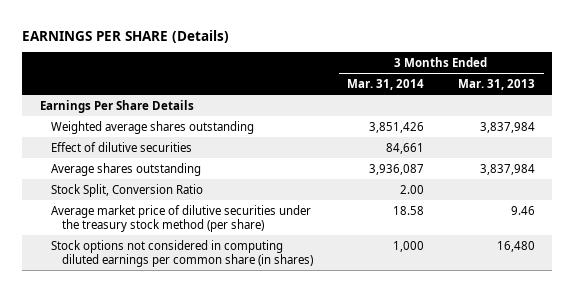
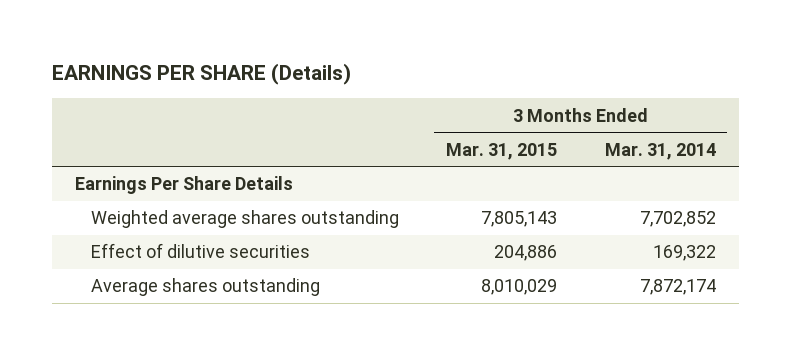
- | 3 Months Ended Mar. 31, 2014 | 3 Months Ended Mar. 31, 2013
+ | 3 Months Ended Mar. 31, 2015 | 3 Months Ended Mar. 31, 2014
- Weighted average shares outstanding | 3,851,426 | 3,837,984
- Effect of dilutive securities | 84,661 |
- Average shares outstanding | 3,936,087 | 3,837,984
- Stock Split, Conversion Ratio | 2.00 |
- Average market price of dilutive securities under the treasury stock method (per share) | 18.58 | 9.46
- Stock options not considered in computing diluted earnings per common share (in shares) | 1,000 | 16,480
+ Weighted average shares outstanding | 7,805,143 | 7,702,852
+ Effect of dilutive securities | 204,886 | 169,322
+ Average shares outstanding | 8,010,029 | 7,872,174

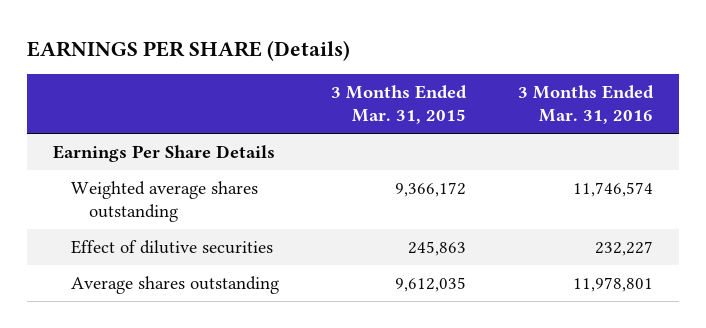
- | 3 Months Ended Mar. 31, 2015 | 3 Months Ended Mar. 31, 2014
+ | 3 Months Ended Mar. 31, 2015 | 3 Months Ended Mar. 31, 2016
- Weighted average shares outstanding | 7,805,143 | 7,702,852
- Effect of dilutive securities | 204,886 | 169,322
- Average shares outstanding | 8,010,029 | 7,872,174
+ Weighted average shares outstanding | 9,366,172 | 11,746,574
+ Effect of dilutive securities | 245,863 | 232,227
+ Average shares outstanding | 9,612,035 | 11,978,801

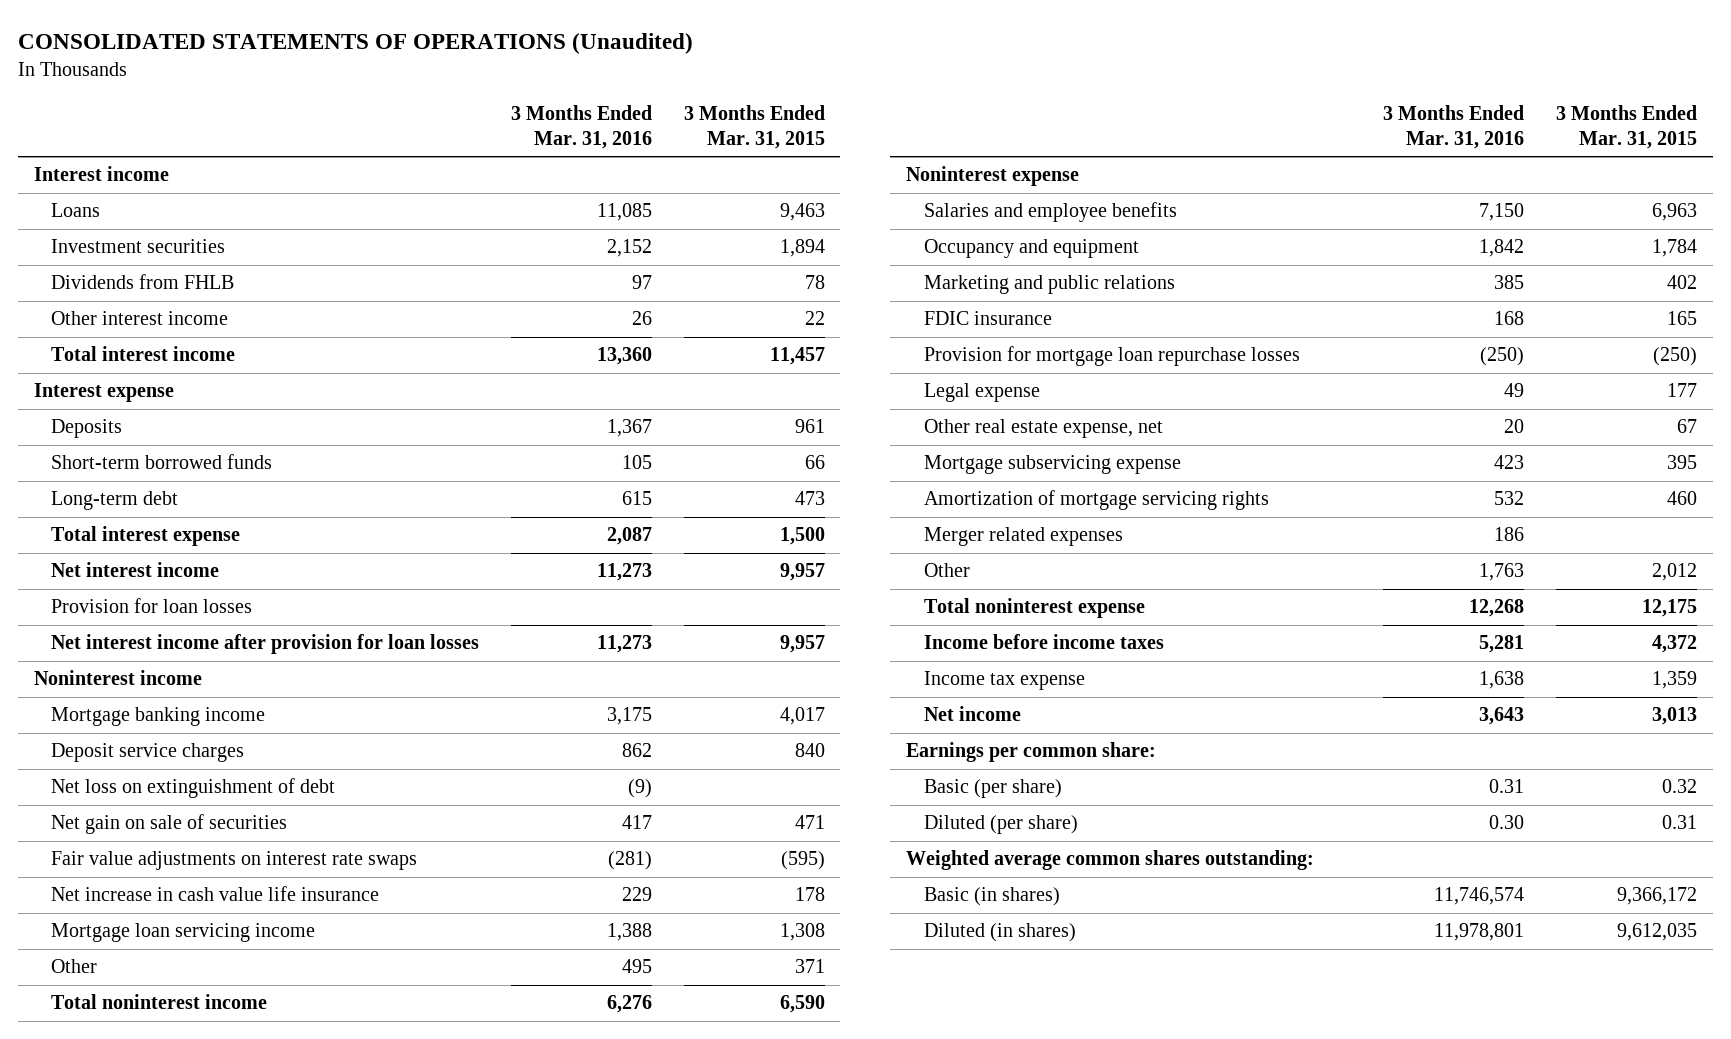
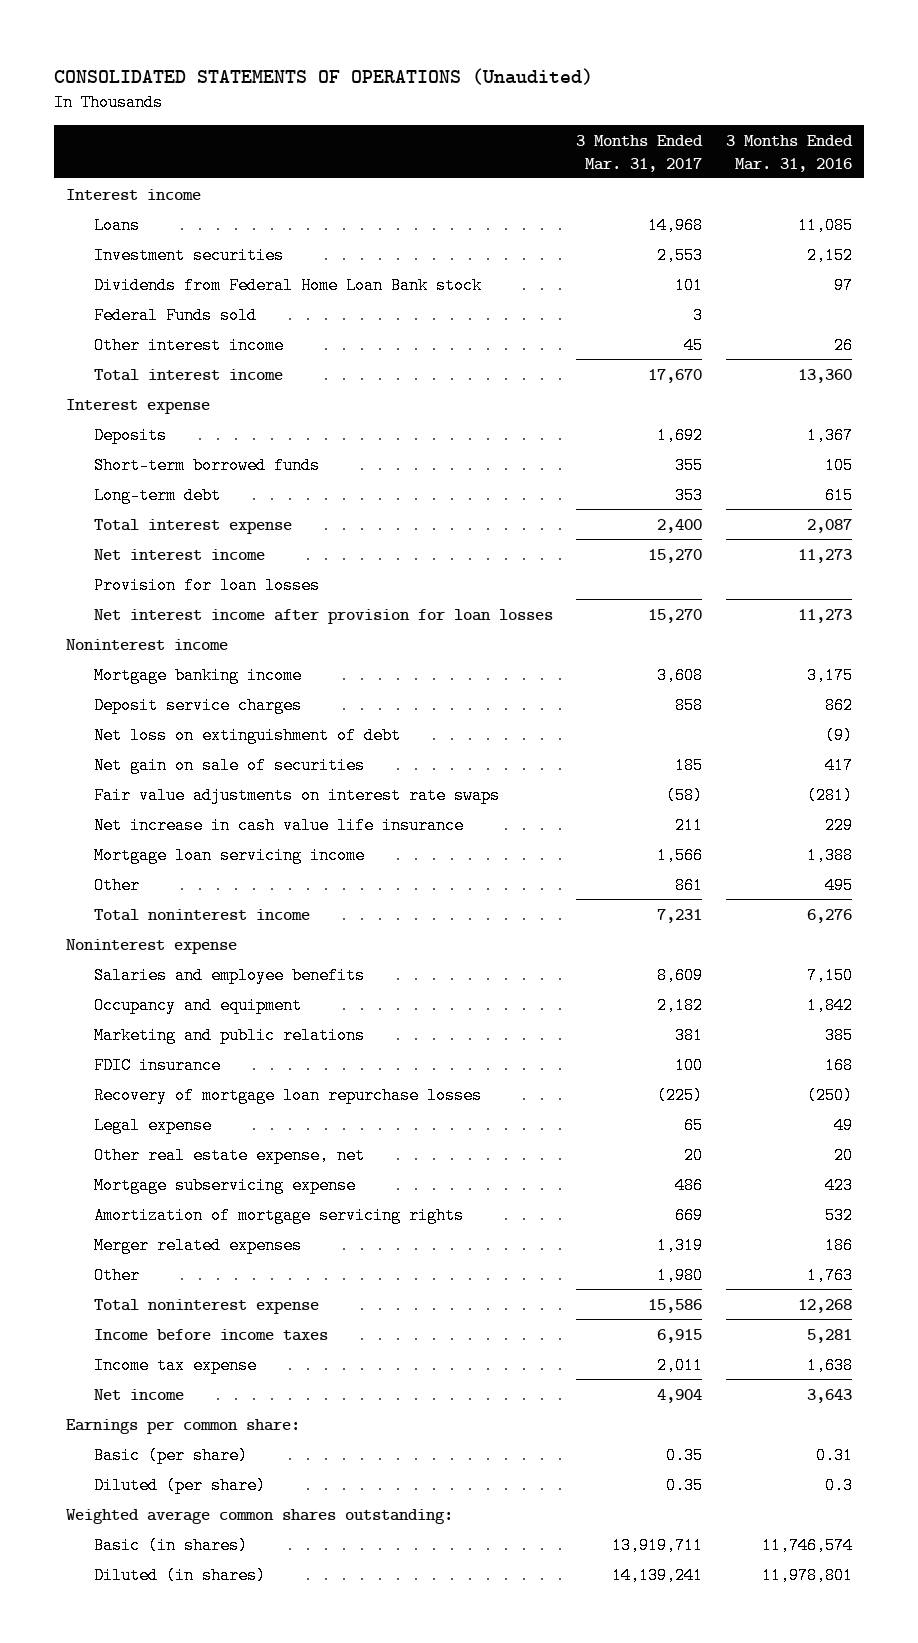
- | 3 Months Ended Mar. 31, 2016 | 3 Months Ended Mar. 31, 2015
+ | 3 Months Ended Mar. 31, 2017 | 3 Months Ended Mar. 31, 2016
- Dividends from FHLB | 97 | 78
+ Dividends from Federal Home Loan Bank stock | 101 | 97
+ Federal Funds sold | 3 |
- Provision for mortgage loan repurchase losses | (250) | (250)
+ Recovery of mortgage loan repurchase losses | (225) | (250)
- Diluted (per share) | 0.30 | 0.31
+ Diluted (per share) | 0.35 | 0.3

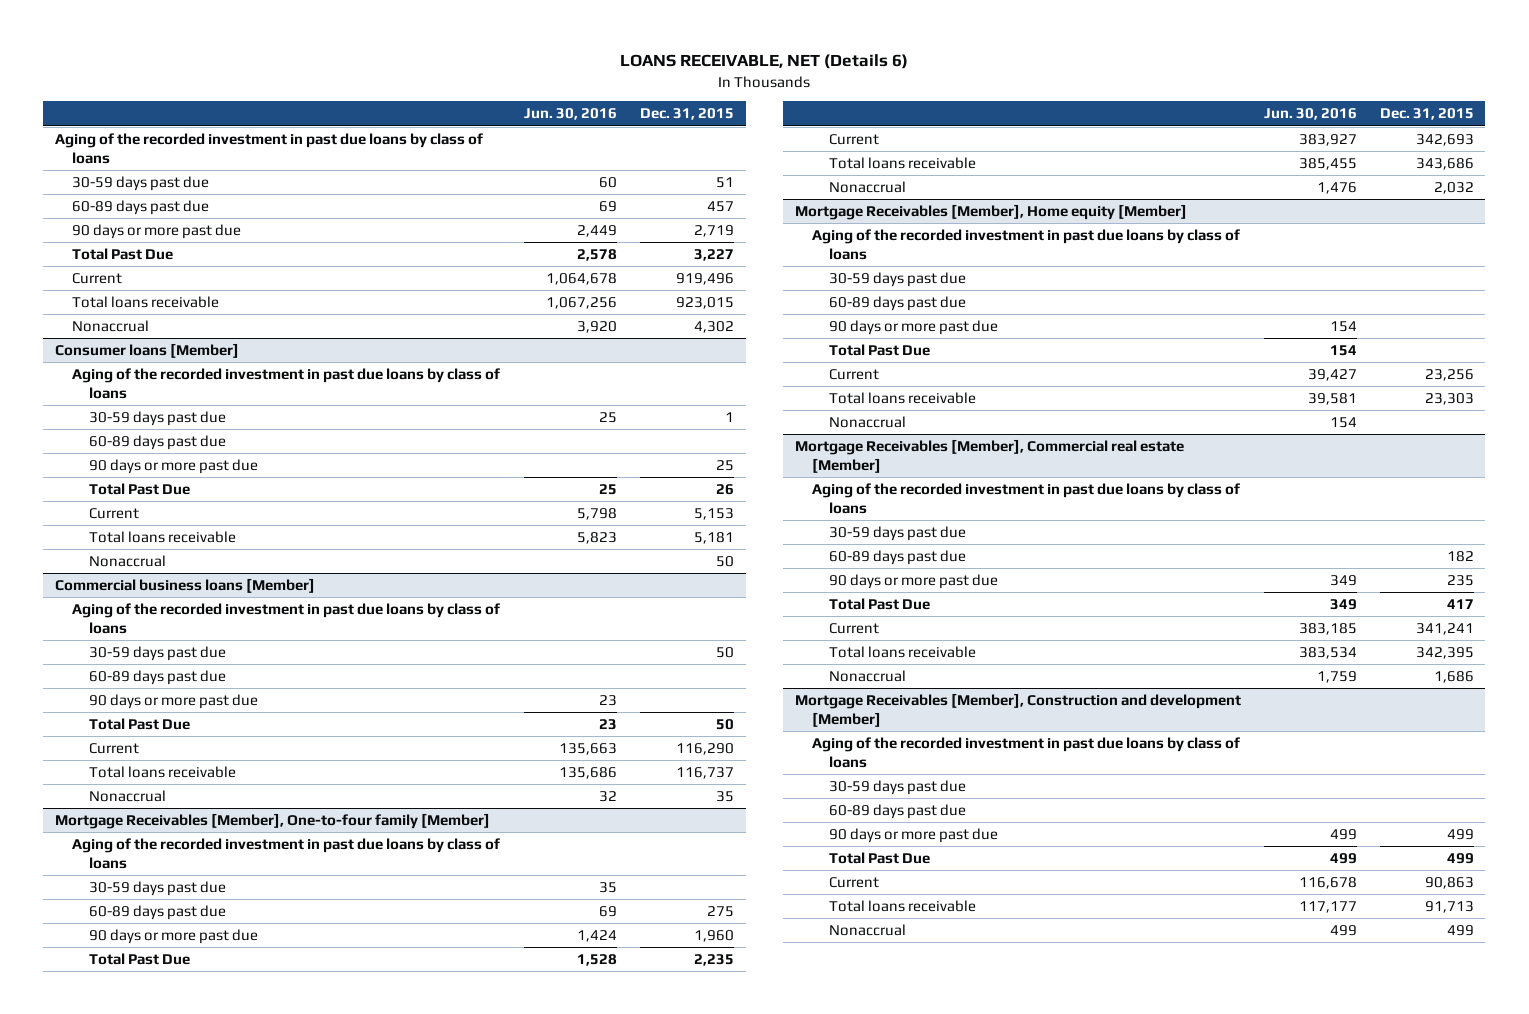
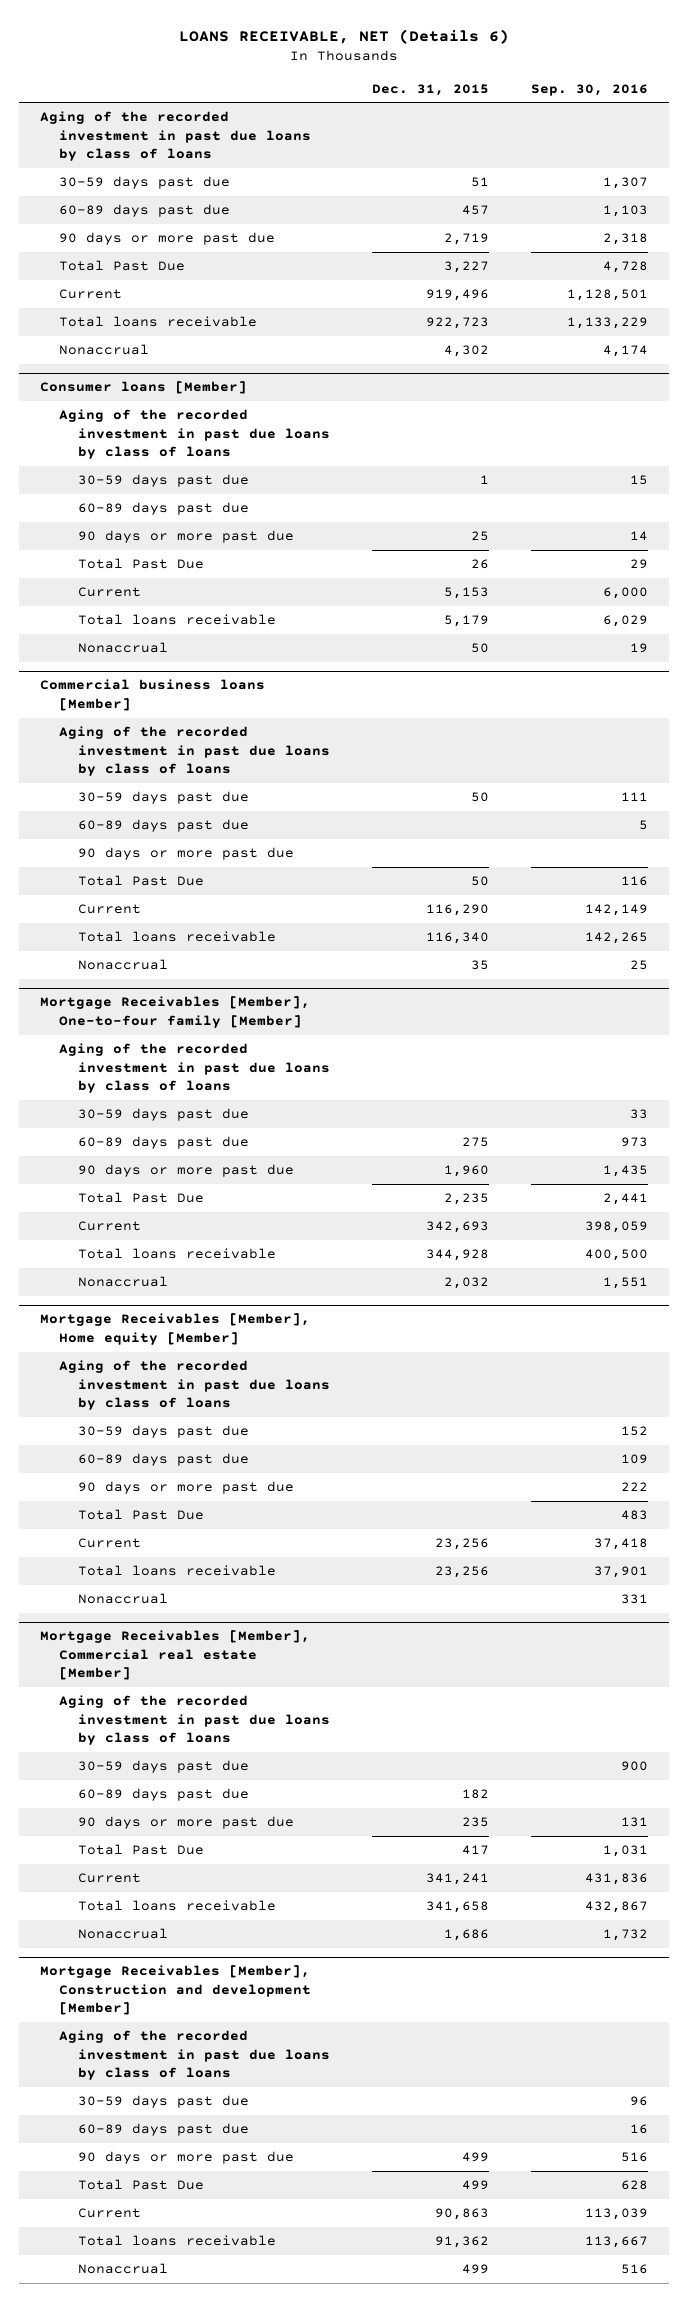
- | Jun. 30, 2016 | Dec. 31, 2015
+ | Dec. 31, 2015 | Sep. 30, 2016
- Total loans receivable | 1,067,256 | 923,015
+ Total loans receivable | 922,723 | 1,133,229
@ Consumer loans [Member]
- Total loans receivable | 5,823 | 5,181
+ Total loans receivable | 5,179 | 6,029
@ Commercial business loans [Member]
- Total loans receivable | 135,686 | 116,737
+ Total loans receivable | 116,340 | 142,265
@ Mortgage Receivables [Member], One-to-four family [Member]
- Total loans receivable | 385,455 | 343,686
+ Total loans receivable | 344,928 | 400,500
@ Mortgage Receivables [Member], Home equity [Member]
- Total loans receivable | 39,581 | 23,303
+ Total loans receivable | 23,256 | 37,901
@ Mortgage Receivables [Member], Commercial real estate [Member]
- Total loans receivable | 383,534 | 342,395
+ Total loans receivable | 341,658 | 432,867
@ Mortgage Receivables [Member], Construction and development [Member]
- Total loans receivable | 117,177 | 91,713
+ Total loans receivable | 91,362 | 113,667

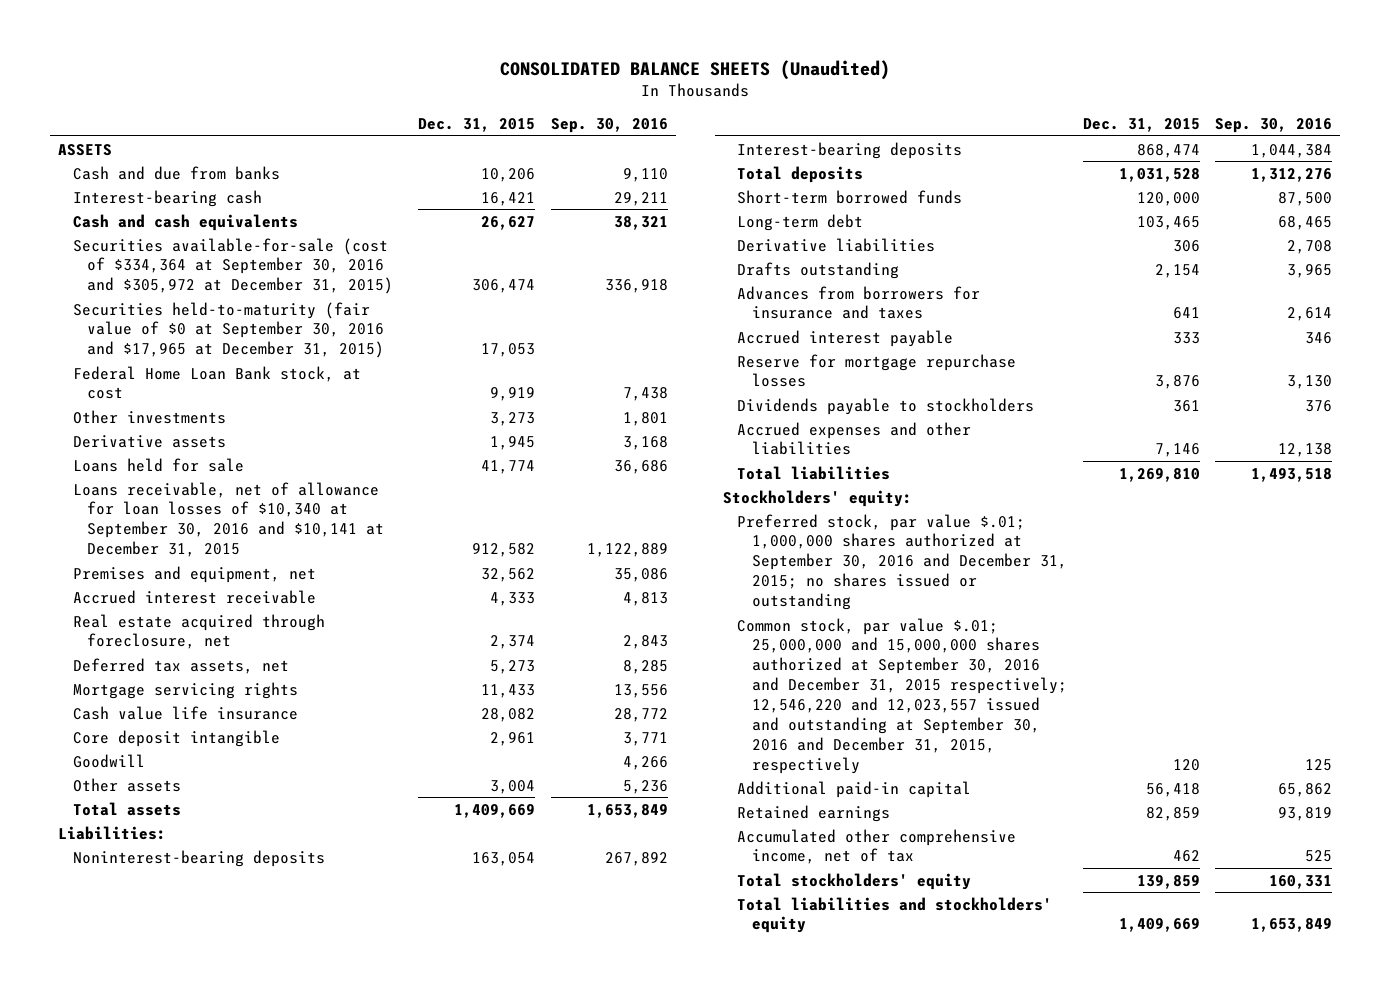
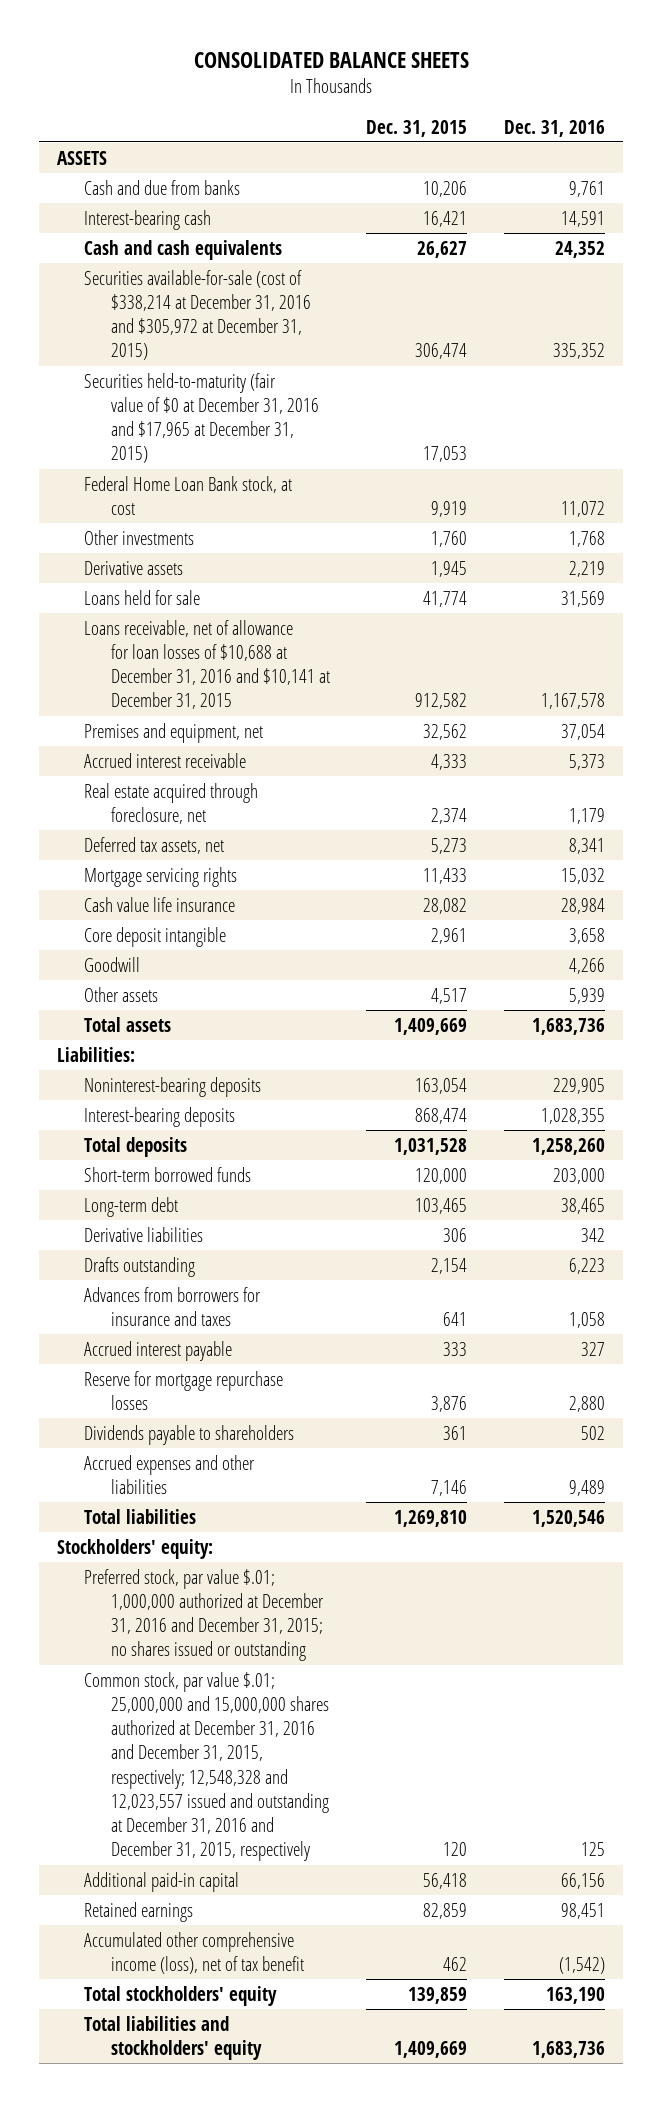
- CONSOLIDATED BALANCE SHEETS (Unaudited)
+ CONSOLIDATED BALANCE SHEETS
- | Dec. 31, 2015 | Sep. 30, 2016
+ | Dec. 31, 2015 | Dec. 31, 2016
- Securities available-for-sale (cost of $334,364 at September 30, 2016 and $305,972 at December 31, 2015) | 306,474 | 336,918
- Securities held-to-maturity (fair value of $0 at September 30, 2016 and $17,965 at December 31, 2015) | 17,053 |
+ Securities available-for-sale (cost of $338,214 at December 31, 2016 and $305,972 at December 31, 2015) | 306,474 | 335,352
+ Securities held-to-maturity (fair value of $0 at December 31, 2016 and $17,965 at December 31, 2015) | 17,053 |
- Other investments | 3,273 | 1,801
+ Other investments | 1,760 | 1,768
- Loans receivable, net of allowance for loan losses of $10,340 at September 30, 2016 and $10,141 at December 31, 2015 | 912,582 | 1,122,889
+ Loans receivable, net of allowance for loan losses of $10,688 at December 31, 2016 and $10,141 at December 31, 2015 | 912,582 | 1,167,578
- Other assets | 3,004 | 5,236
+ Other assets | 4,517 | 5,939
- Dividends payable to stockholders | 361 | 376
+ Dividends payable to shareholders | 361 | 502
- Preferred stock, par value $.01; 1,000,000 shares authorized at September 30, 2016 and December 31, 2015; no shares issued or outstanding
- Common stock, par value $.01; 25,000,000 and 15,000,000 shares authorized at September 30, 2016 and December 31, 2015 respectively; 12,546,220 and 12,023,557 issued and outstanding at September 30, 2016 and December 31, 2015, respectively | 120 | 125
+ Preferred stock, par value $.01; 1,000,000 authorized at December 31, 2016 and December 31, 2015; no shares issued or outstanding
+ Common stock, par value $.01; 25,000,000 and 15,000,000 shares authorized at December 31, 2016 and December 31, 2015, respectively; 12,548,328 and 12,023,557 issued and outstanding at December 31, 2016 and December 31, 2015, respectively | 120 | 125
- Accumulated other comprehensive income, net of tax | 462 | 525
+ Accumulated other comprehensive income (loss), net of tax benefit | 462 | (1,542)

